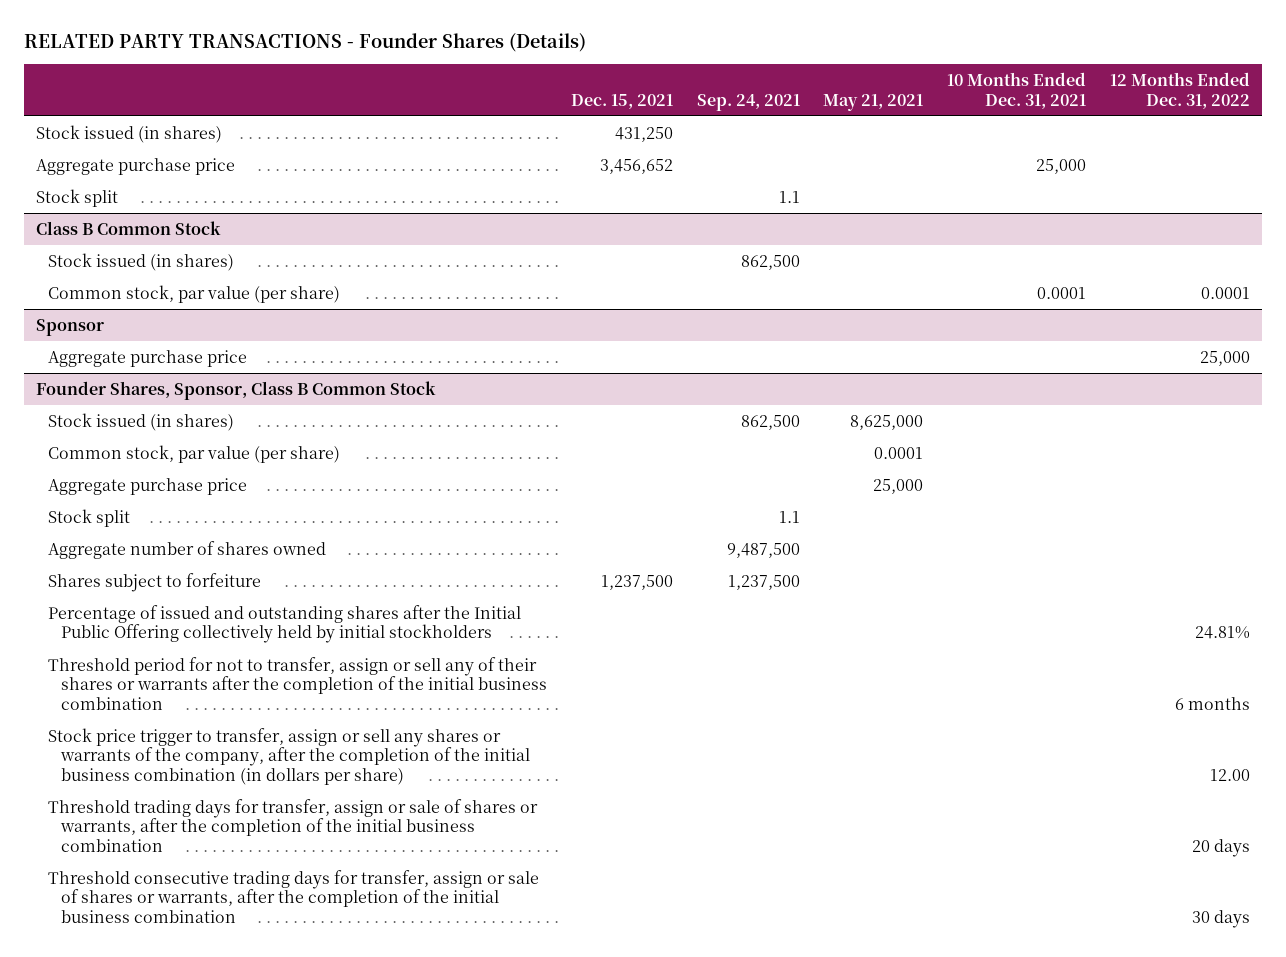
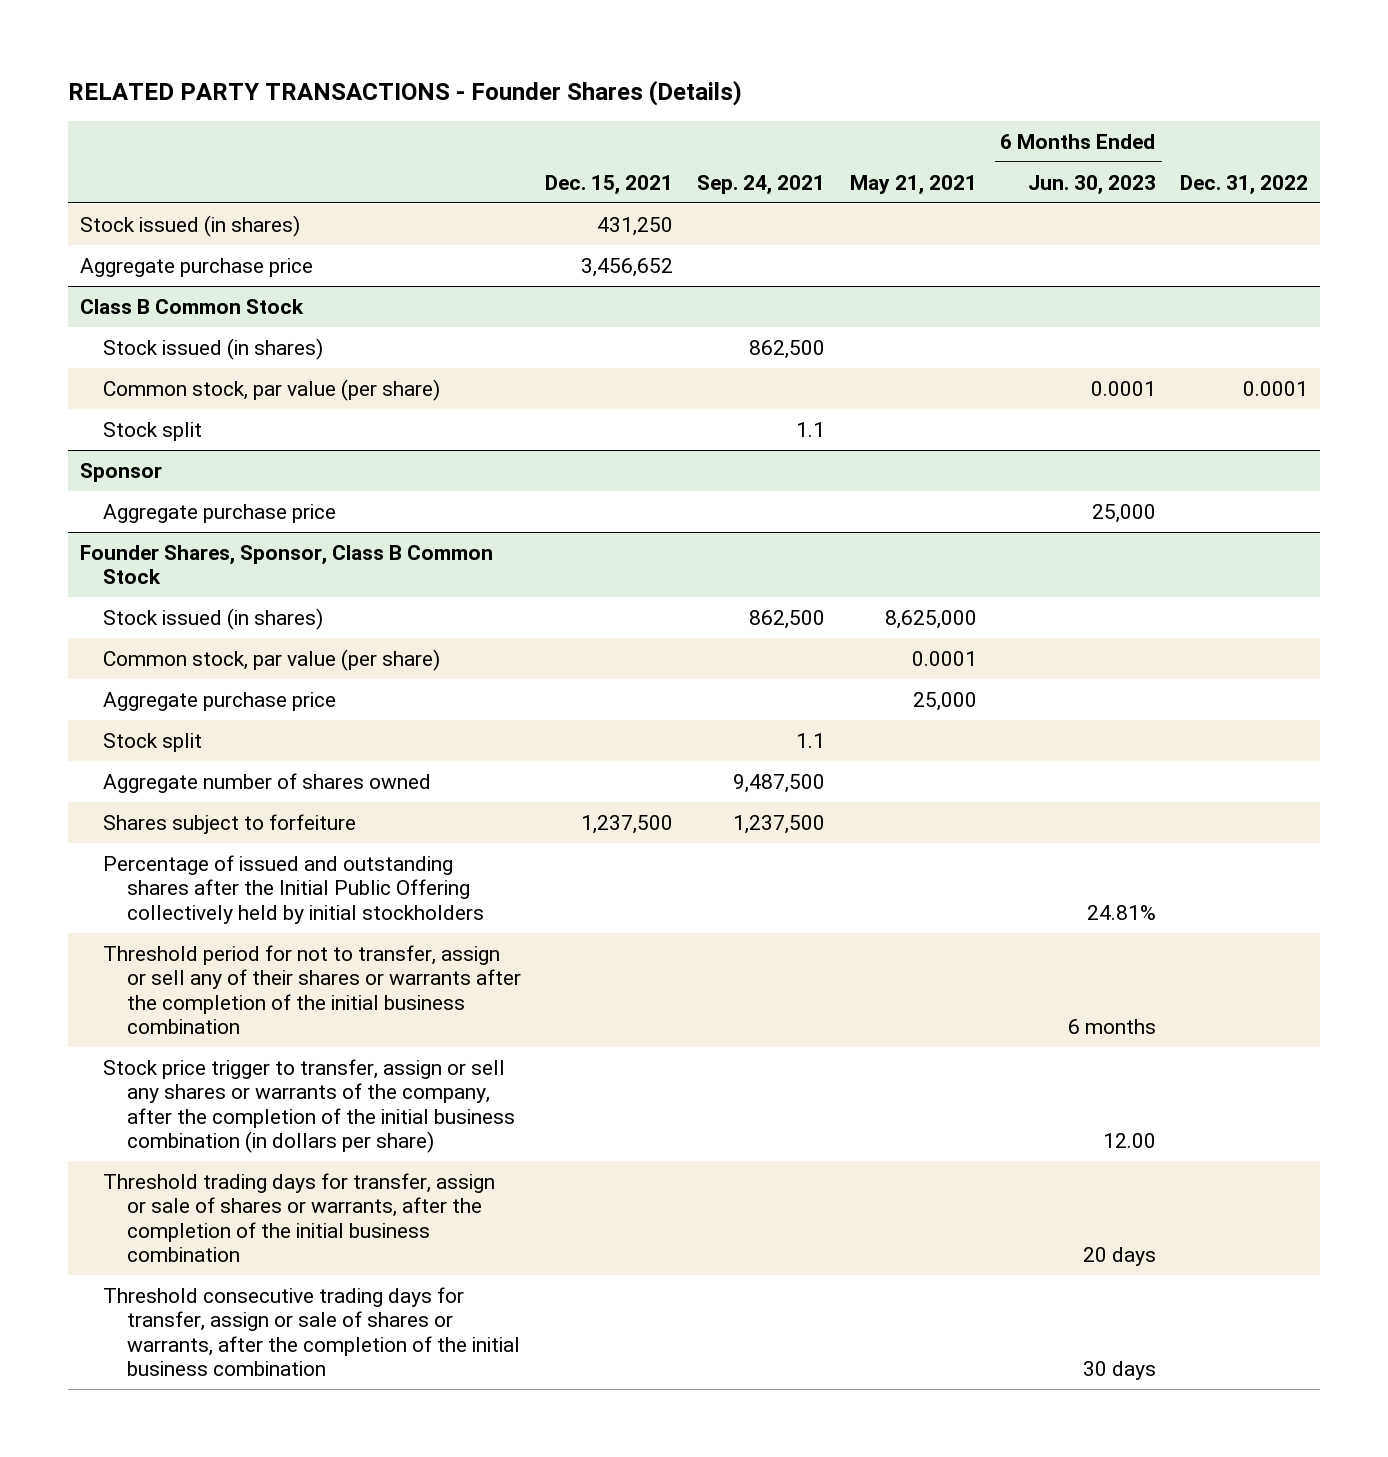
- | Dec. 15, 2021 | Sep. 24, 2021 | May 21, 2021 | 10 Months Ended Dec. 31, 2021 | 12 Months Ended Dec. 31, 2022
+ | Dec. 15, 2021 | Sep. 24, 2021 | May 21, 2021 | 6 Months Ended Jun. 30, 2023 | Dec. 31, 2022
- Stock split | | 1.1 | | |
@ Class B Common Stock
+ Stock split | | 1.1 | | |

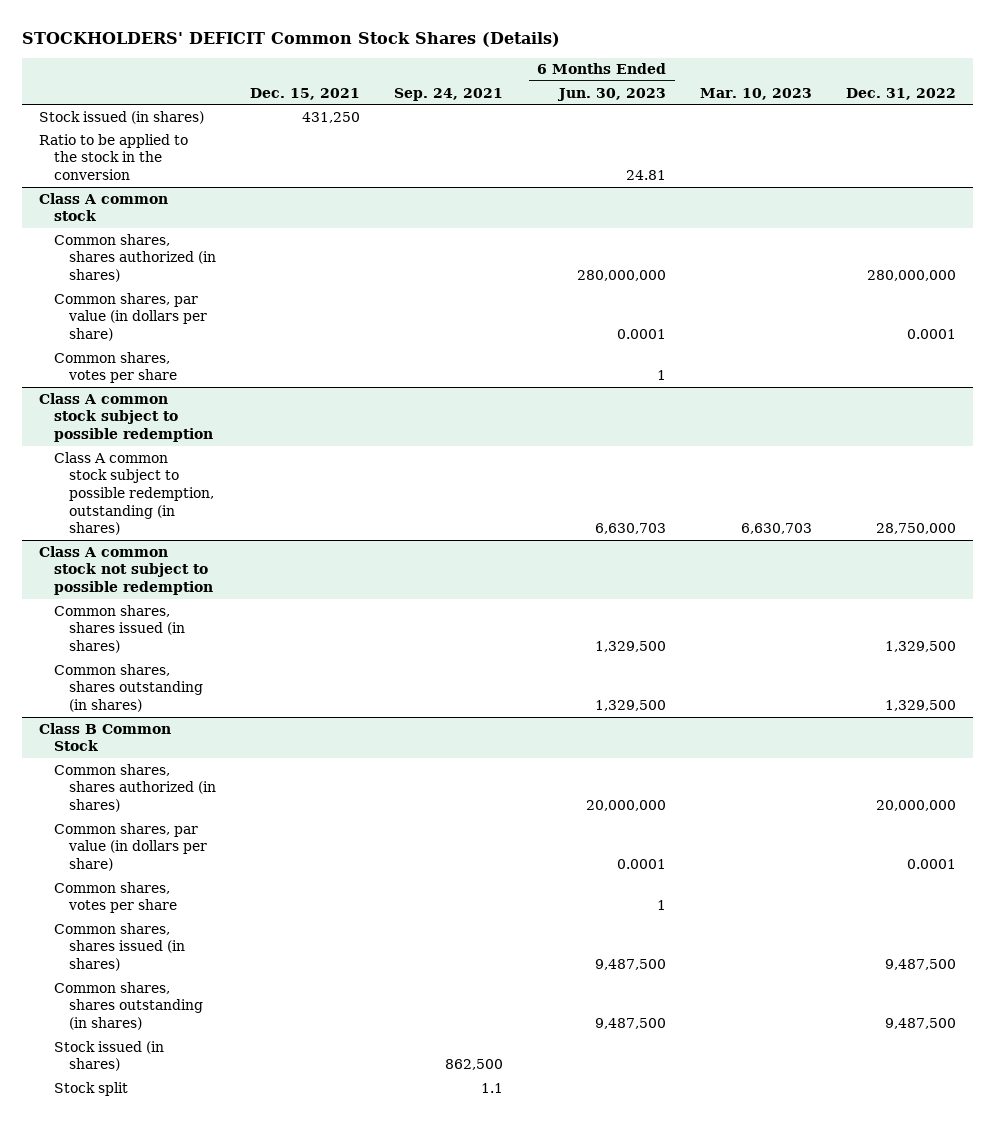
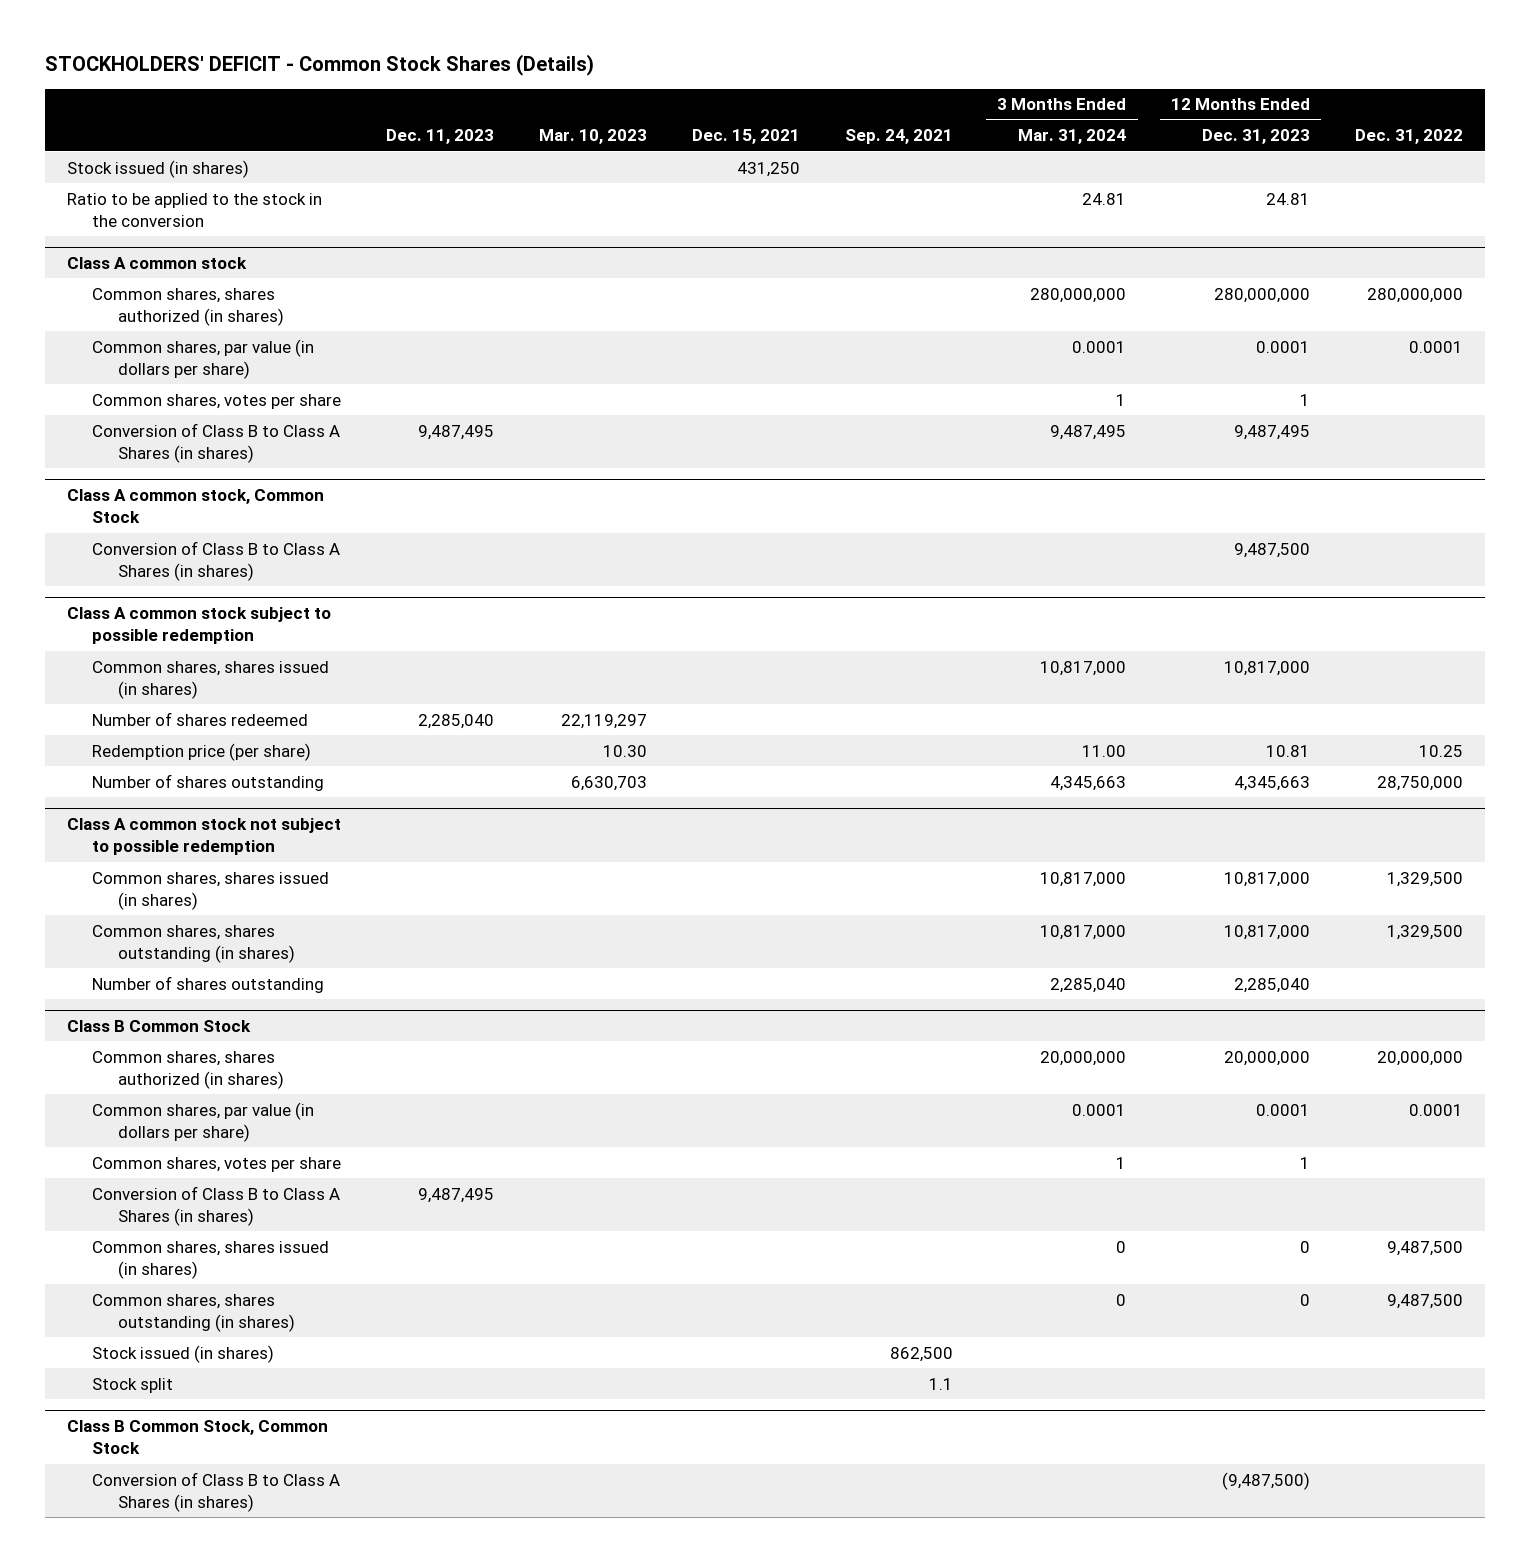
- STOCKHOLDERS' DEFICIT Common Stock Shares (Details)
+ STOCKHOLDERS' DEFICIT - Common Stock Shares (Details)
- | Dec. 15, 2021 | Sep. 24, 2021 | 6 Months Ended Jun. 30, 2023 | Mar. 10, 2023 | Dec. 31, 2022
+ | Dec. 11, 2023 | Mar. 10, 2023 | Dec. 15, 2021 | Sep. 24, 2021 | 3 Months Ended Mar. 31, 2024 | 12 Months Ended Dec. 31, 2023 | Dec. 31, 2022
@ Class A common stock
+ Conversion of Class B to Class A Shares (in shares) | 9,487,495 | | | | 9,487,495 | 9,487,495 |
+ Class A common stock, Common Stock
+ Conversion of Class B to Class A Shares (in shares) | | | | | | 9,487,500 |
@ Class A common stock subject to possible redemption
- Class A common stock subject to possible redemption, outstanding (in shares) | | | 6,630,703 | 6,630,703 | 28,750,000
+ Common shares, shares issued (in shares) | | | | | 10,817,000 | 10,817,000 |
+ Number of shares redeemed | 2,285,040 | 22,119,297 | | | | |
+ Redemption price (per share) | | 10.30 | | | 11.00 | 10.81 | 10.25
+ Number of shares outstanding | | 6,630,703 | | | 4,345,663 | 4,345,663 | 28,750,000
@ Class A common stock not subject to possible redemption
+ Number of shares outstanding | | | | | 2,285,040 | 2,285,040 |
@ Class B Common Stock
+ Conversion of Class B to Class A Shares (in shares) | 9,487,495 | | | | | |
+ Class B Common Stock, Common Stock
+ Conversion of Class B to Class A Shares (in shares) | | | | | | (9,487,500) |

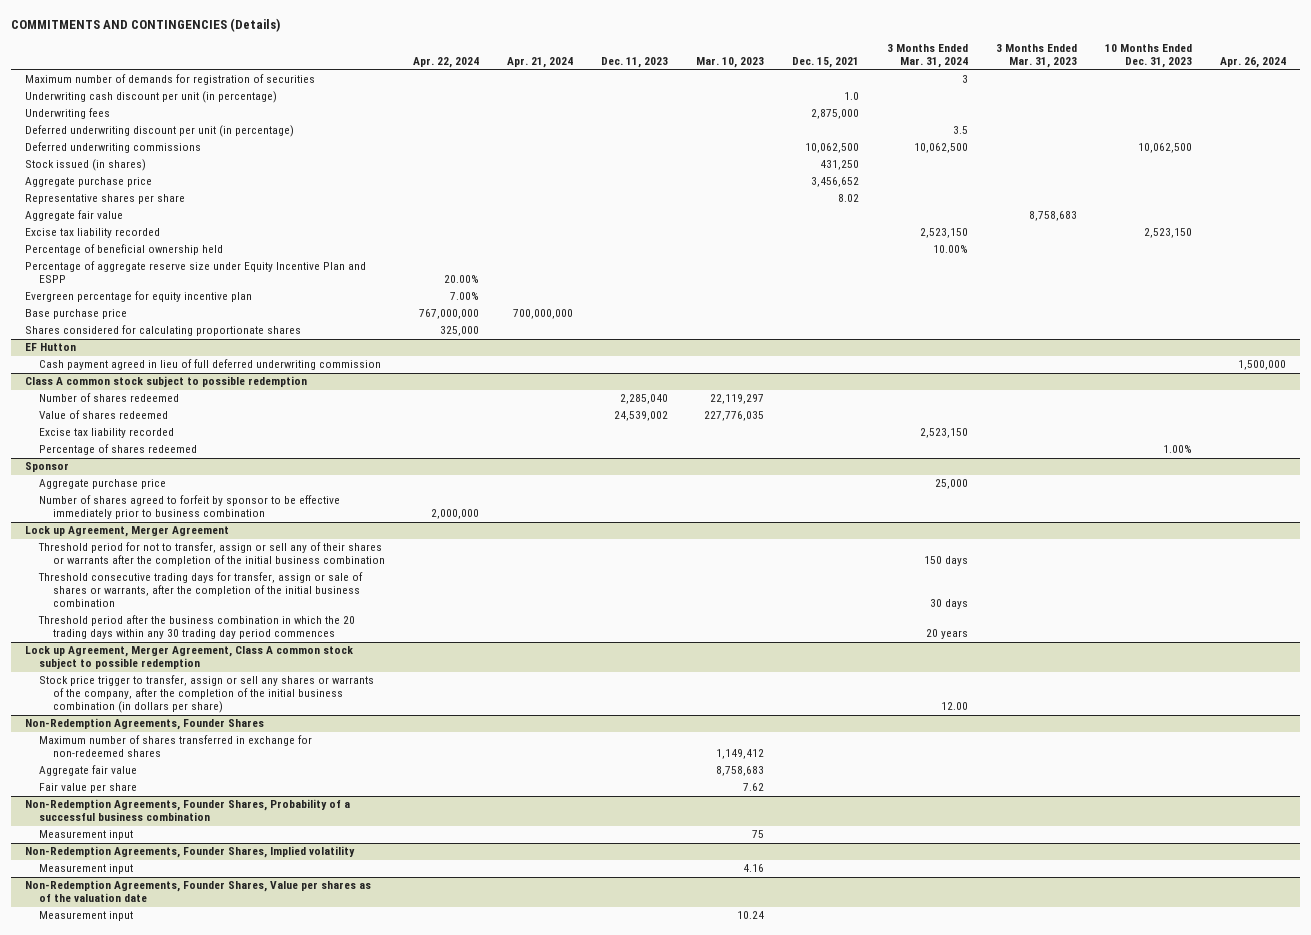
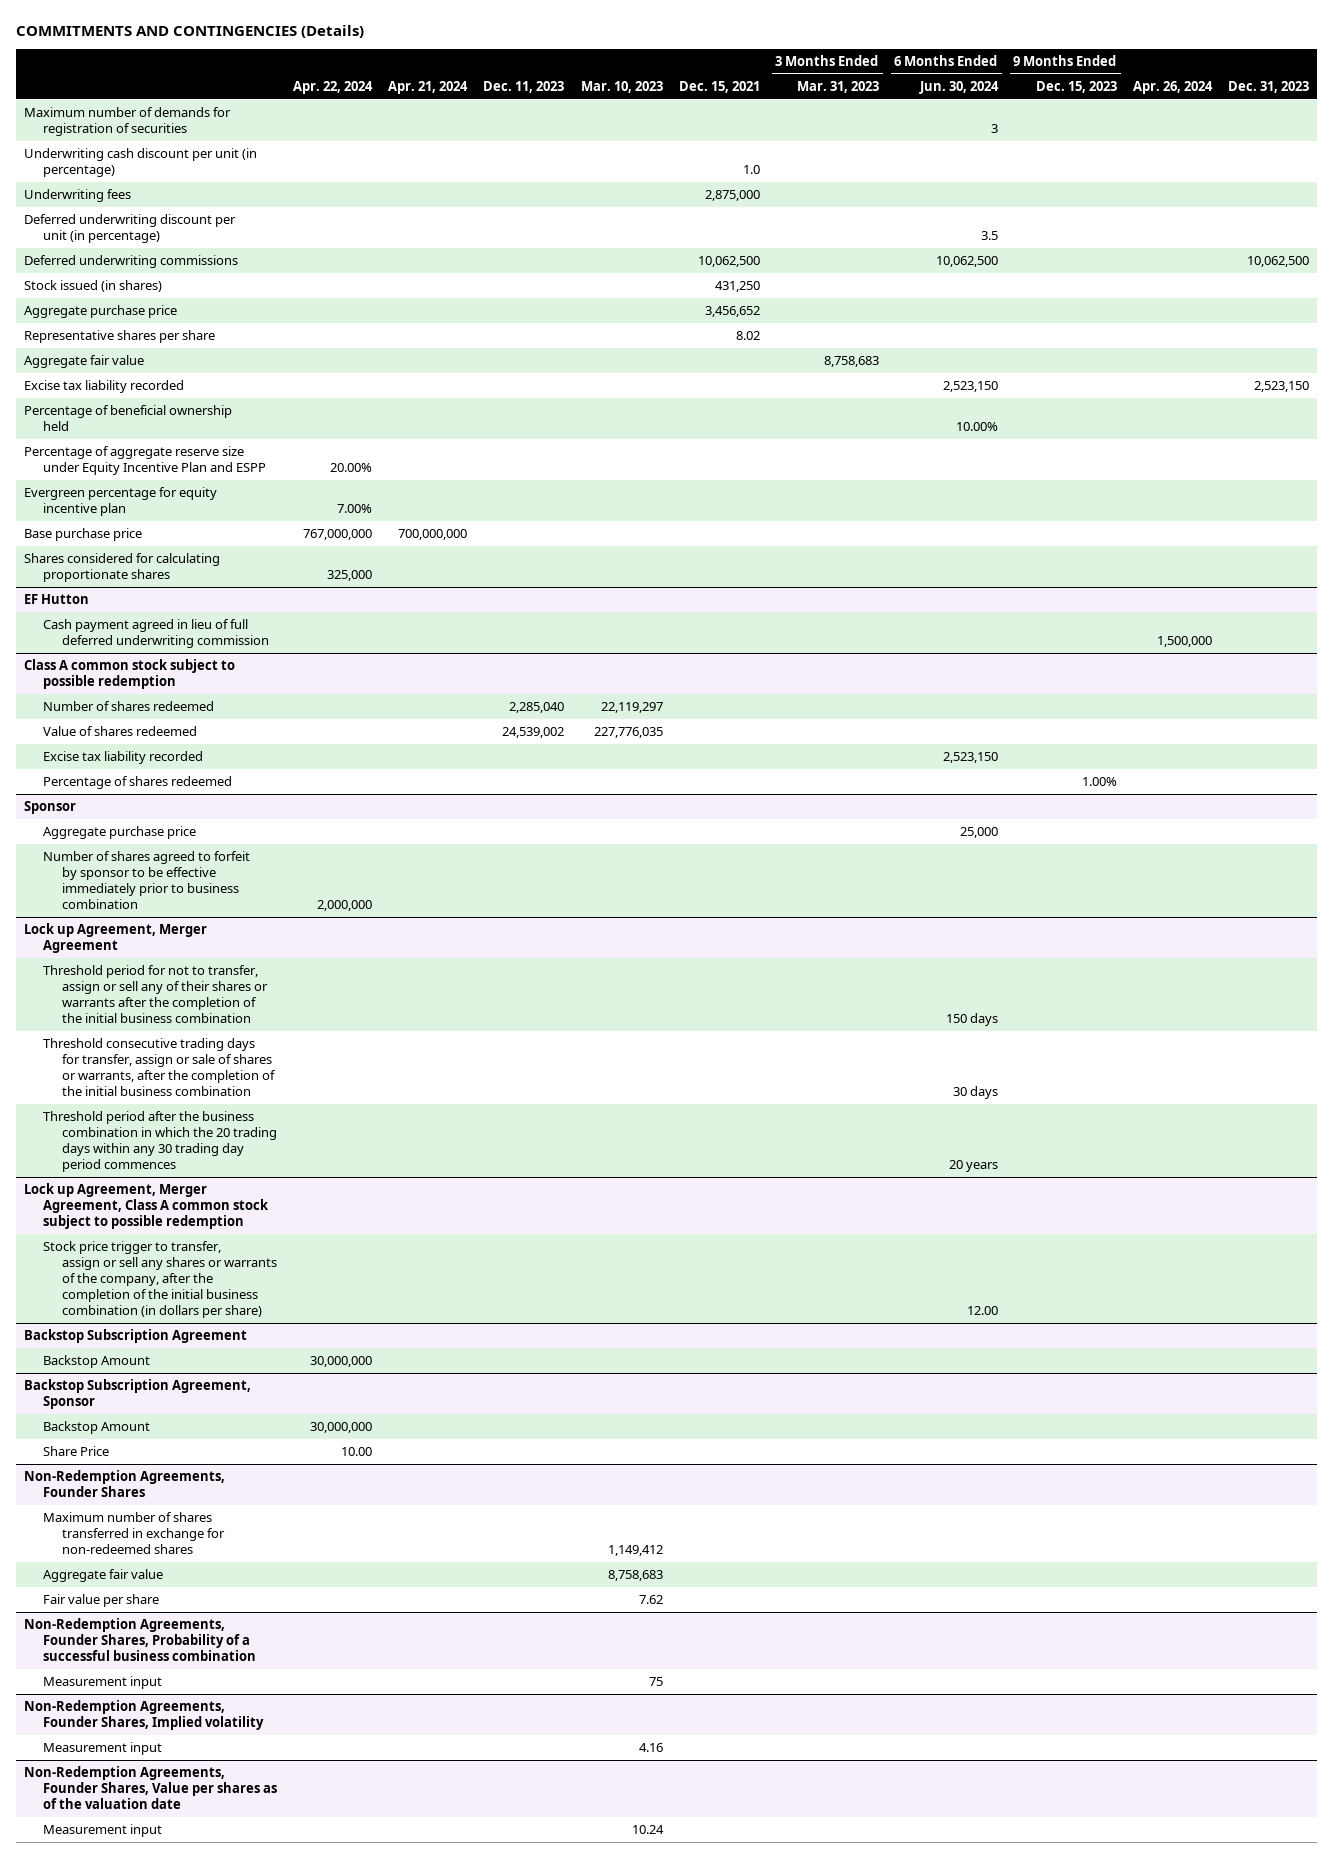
- | Apr. 22, 2024 | Apr. 21, 2024 | Dec. 11, 2023 | Mar. 10, 2023 | Dec. 15, 2021 | 3 Months Ended Mar. 31, 2024 | 3 Months Ended Mar. 31, 2023 | 10 Months Ended Dec. 31, 2023 | Apr. 26, 2024
+ | Apr. 22, 2024 | Apr. 21, 2024 | Dec. 11, 2023 | Mar. 10, 2023 | Dec. 15, 2021 | 3 Months Ended Mar. 31, 2023 | 6 Months Ended Jun. 30, 2024 | 9 Months Ended Dec. 15, 2023 | Apr. 26, 2024 | Dec. 31, 2023
+ Backstop Subscription Agreement
+ Backstop Amount | 30,000,000 | | | | | | | | |
+ Backstop Subscription Agreement, Sponsor
+ Backstop Amount | 30,000,000 | | | | | | | | |
+ Share Price | 10.00 | | | | | | | | |

